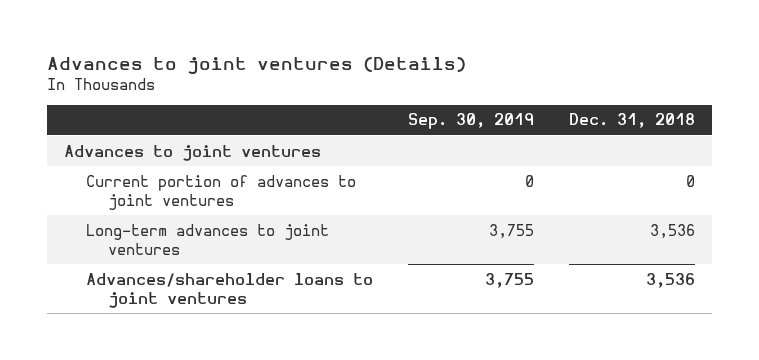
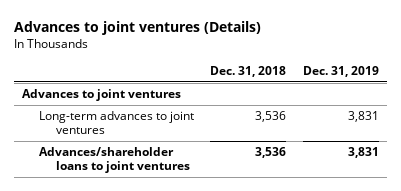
- | Sep. 30, 2019 | Dec. 31, 2018
+ | Dec. 31, 2018 | Dec. 31, 2019
- Current portion of advances to joint ventures | 0 | 0

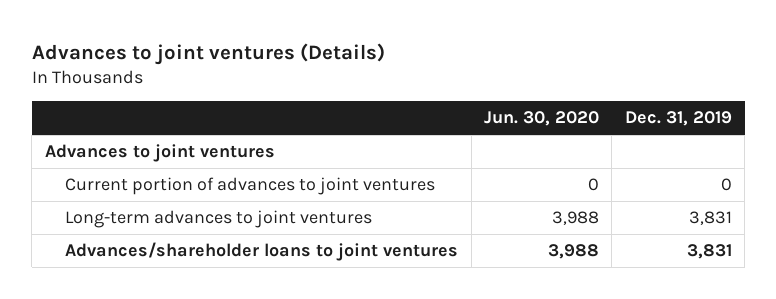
- | Dec. 31, 2018 | Dec. 31, 2019
+ | Jun. 30, 2020 | Dec. 31, 2019
+ Current portion of advances to joint ventures | 0 | 0

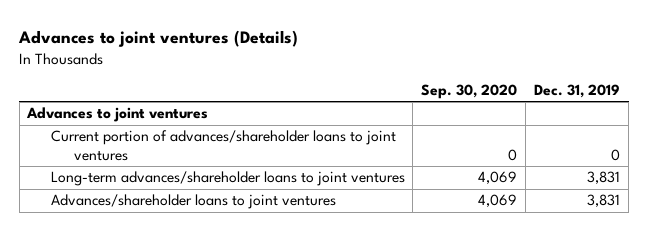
- | Jun. 30, 2020 | Dec. 31, 2019
+ | Sep. 30, 2020 | Dec. 31, 2019
- Current portion of advances to joint ventures | 0 | 0
- Long-term advances to joint ventures | 3,988 | 3,831
+ Current portion of advances/shareholder loans to joint ventures | 0 | 0
+ Long-term advances/shareholder loans to joint ventures | 4,069 | 3,831

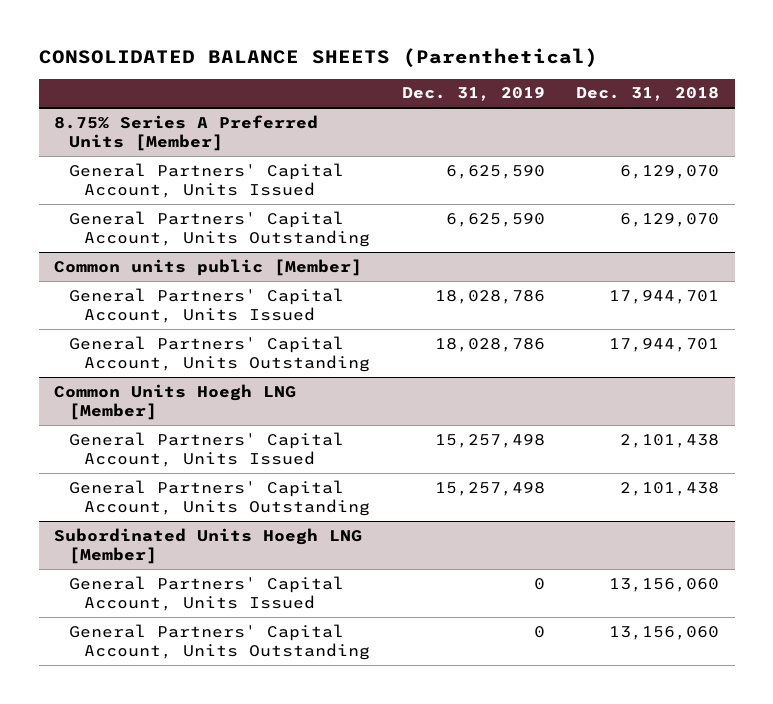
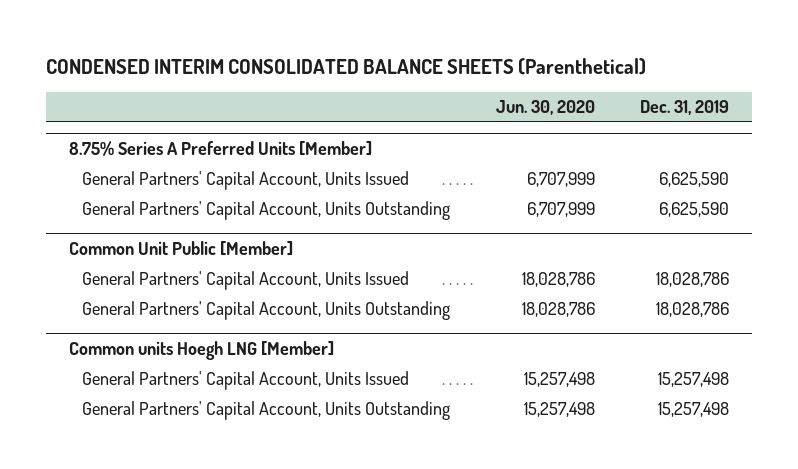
- CONSOLIDATED BALANCE SHEETS (Parenthetical)
+ CONDENSED INTERIM CONSOLIDATED BALANCE SHEETS (Parenthetical)
- | Dec. 31, 2019 | Dec. 31, 2018
+ | Jun. 30, 2020 | Dec. 31, 2019
- Common units public [Member]
+ Common Unit Public [Member]
- Common Units Hoegh LNG [Member]
+ Common units Hoegh LNG [Member]
- Subordinated Units Hoegh LNG [Member]
- General Partners' Capital Account, Units Issued | 0 | 13,156,060
- General Partners' Capital Account, Units Outstanding | 0 | 13,156,060

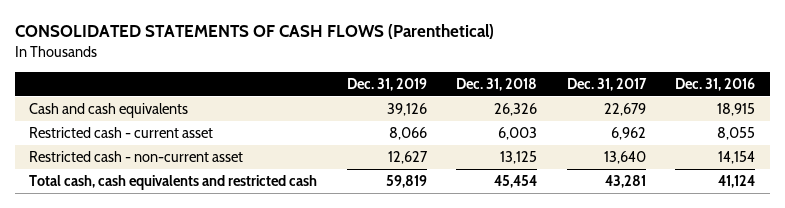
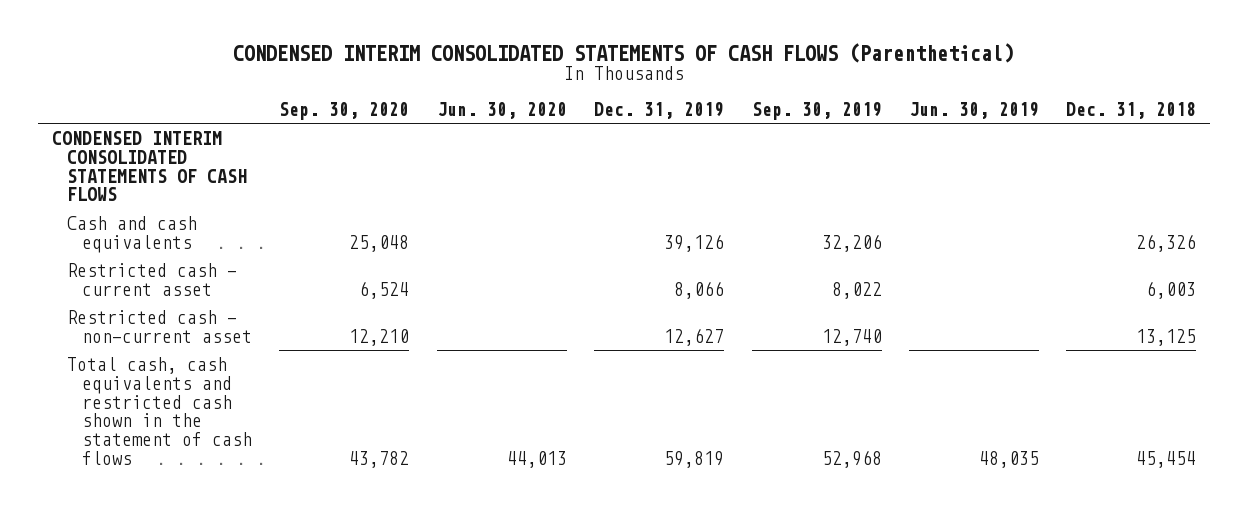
- CONSOLIDATED STATEMENTS OF CASH FLOWS (Parenthetical)
+ CONDENSED INTERIM CONSOLIDATED STATEMENTS OF CASH FLOWS (Parenthetical)
- | Dec. 31, 2019 | Dec. 31, 2018 | Dec. 31, 2017 | Dec. 31, 2016
+ | Sep. 30, 2020 | Jun. 30, 2020 | Dec. 31, 2019 | Sep. 30, 2019 | Jun. 30, 2019 | Dec. 31, 2018
+ CONDENSED INTERIM CONSOLIDATED STATEMENTS OF CASH FLOWS
- Total cash, cash equivalents and restricted cash | 59,819 | 45,454 | 43,281 | 41,124
+ Total cash, cash equivalents and restricted cash shown in the statement of cash flows | 43,782 | 44,013 | 59,819 | 52,968 | 48,035 | 45,454

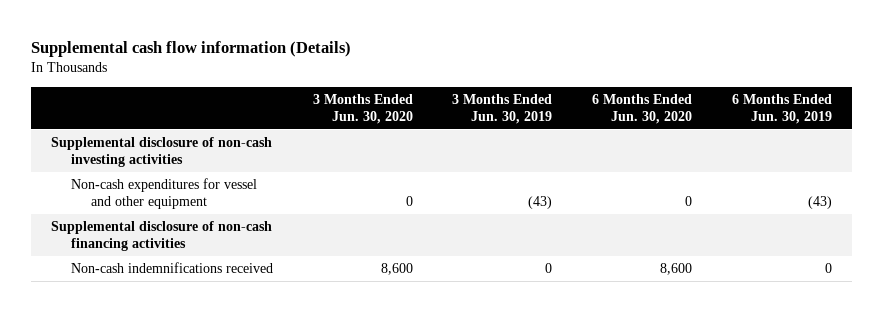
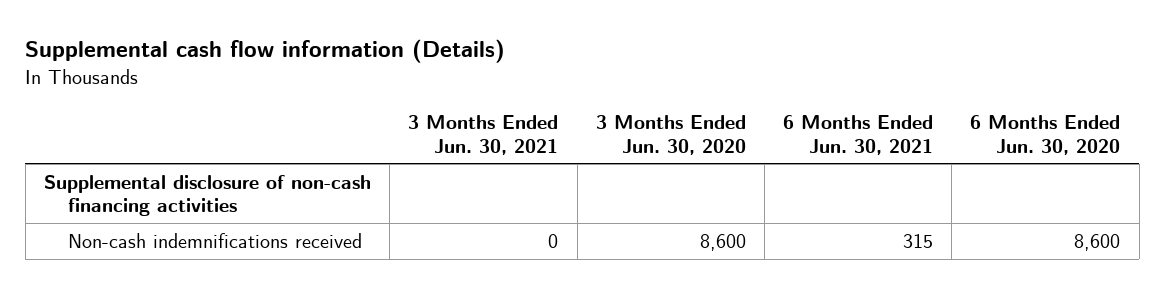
- | 3 Months Ended Jun. 30, 2020 | 3 Months Ended Jun. 30, 2019 | 6 Months Ended Jun. 30, 2020 | 6 Months Ended Jun. 30, 2019
+ | 3 Months Ended Jun. 30, 2021 | 3 Months Ended Jun. 30, 2020 | 6 Months Ended Jun. 30, 2021 | 6 Months Ended Jun. 30, 2020
- Supplemental disclosure of non-cash investing activities
- Non-cash expenditures for vessel and other equipment | 0 | (43) | 0 | (43)

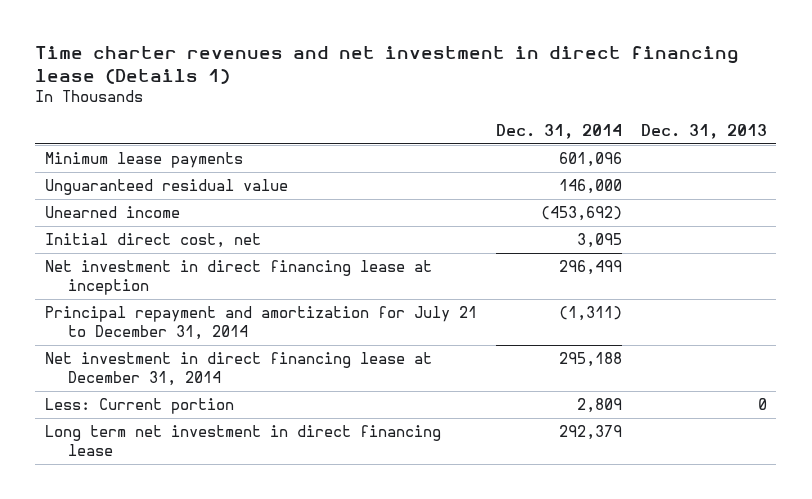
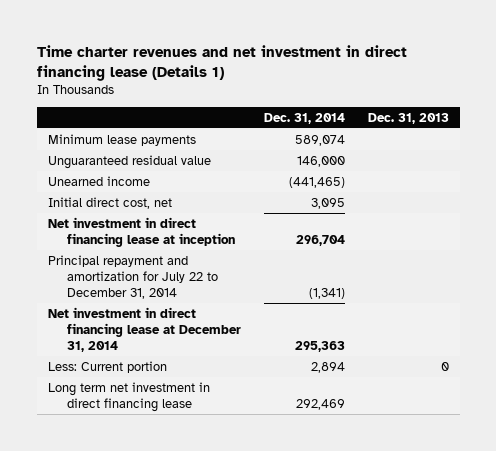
- Minimum lease payments | 601,096 |
+ Minimum lease payments | 589,074 |
- Unearned income | (453,692) |
+ Unearned income | (441,465) |
- Net investment in direct financing lease at inception | 296,499 |
- Principal repayment and amortization for July 21 to December 31, 2014 | (1,311) |
- Net investment in direct financing lease at December 31, 2014 | 295,188 |
- Less: Current portion | 2,809 | 0
- Long term net investment in direct financing lease | 292,379 |
+ Net investment in direct financing lease at inception | 296,704 |
+ Principal repayment and amortization for July 22 to December 31, 2014 | (1,341) |
+ Net investment in direct financing lease at December 31, 2014 | 295,363 |
+ Less: Current portion | 2,894 | 0
+ Long term net investment in direct financing lease | 292,469 |

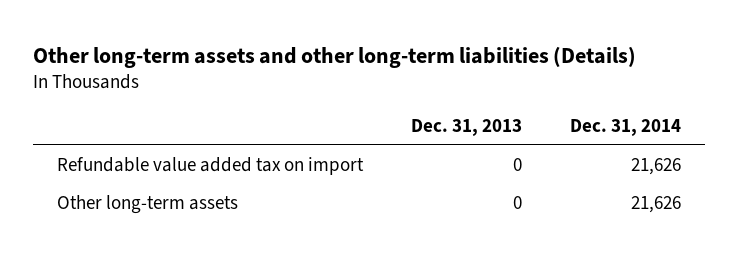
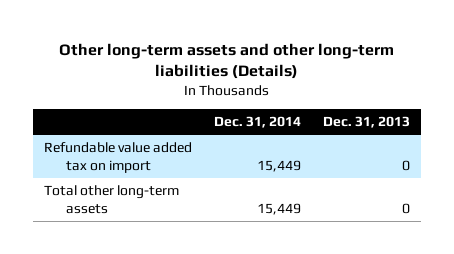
- | Dec. 31, 2013 | Dec. 31, 2014
+ | Dec. 31, 2014 | Dec. 31, 2013
- Refundable value added tax on import | 0 | 21,626
- Other long-term assets | 0 | 21,626
+ Refundable value added tax on import | 15,449 | 0
+ Total other long-term assets | 15,449 | 0

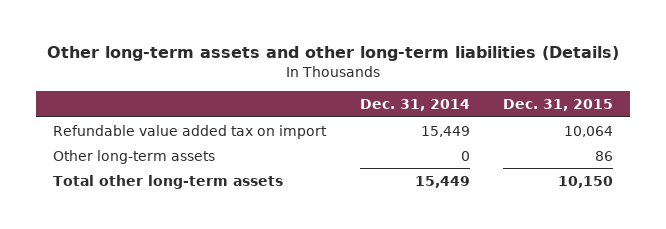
- | Dec. 31, 2014 | Dec. 31, 2013
+ | Dec. 31, 2014 | Dec. 31, 2015
+ Other long-term assets | 0 | 86

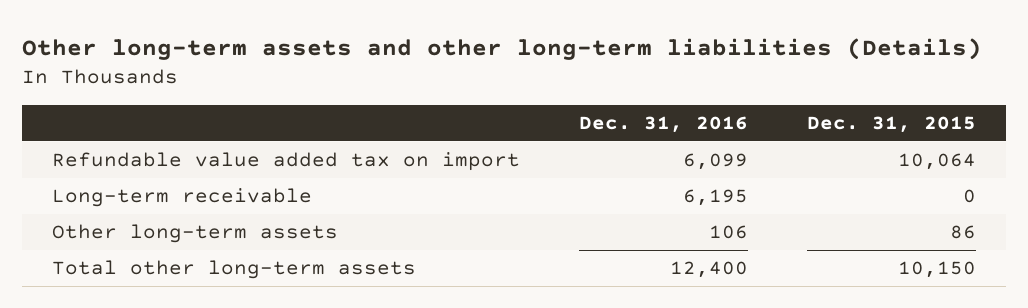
- | Dec. 31, 2014 | Dec. 31, 2015
+ | Dec. 31, 2016 | Dec. 31, 2015
+ Long-term receivable | 6,195 | 0

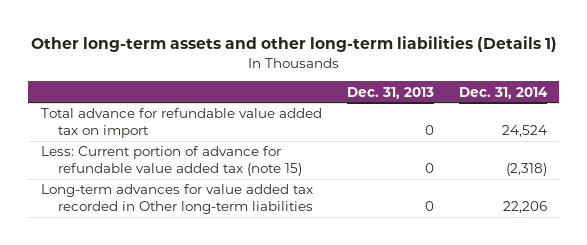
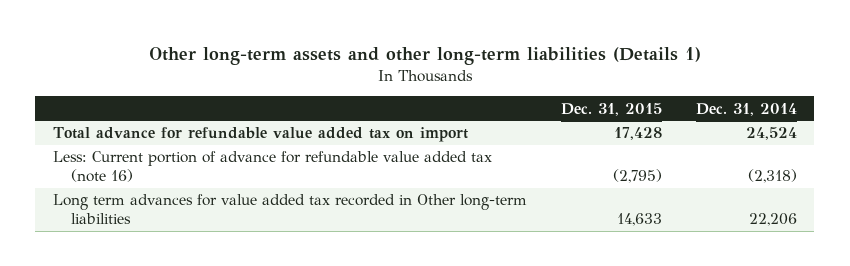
- | Dec. 31, 2013 | Dec. 31, 2014
+ | Dec. 31, 2015 | Dec. 31, 2014
- Less: Current portion of advance for refundable value added tax (note 15) | 0 | (2,318)
- Long-term advances for value added tax recorded in Other long-term liabilities | 0 | 22,206
+ Less: Current portion of advance for refundable value added tax (note 16) | (2,795) | (2,318)
+ Long term advances for value added tax recorded in Other long-term liabilities | 14,633 | 22,206

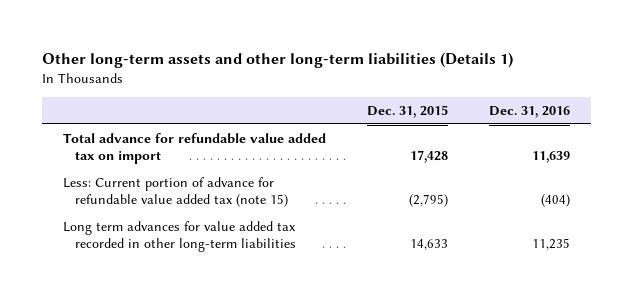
- | Dec. 31, 2015 | Dec. 31, 2014
+ | Dec. 31, 2015 | Dec. 31, 2016
- Less: Current portion of advance for refundable value added tax (note 16) | (2,795) | (2,318)
- Long term advances for value added tax recorded in Other long-term liabilities | 14,633 | 22,206
+ Less: Current portion of advance for refundable value added tax (note 15) | (2,795) | (404)
+ Long term advances for value added tax recorded in other long-term liabilities | 14,633 | 11,235

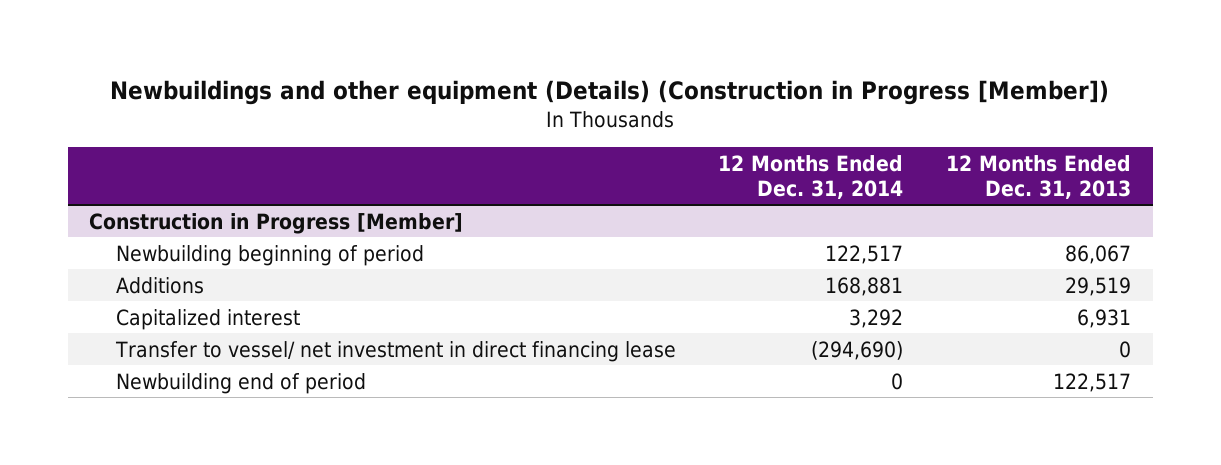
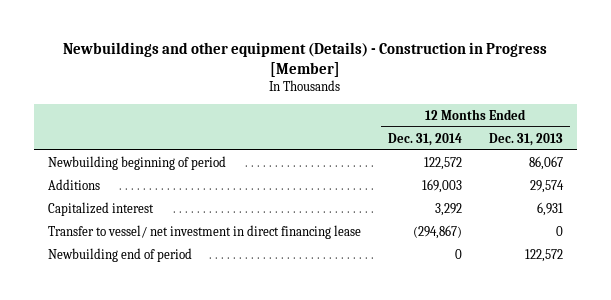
- Newbuildings and other equipment (Details) (Construction in Progress [Member])
+ Newbuildings and other equipment (Details) - Construction in Progress [Member]
- Construction in Progress [Member]
- Newbuilding beginning of period | 122,517 | 86,067
- Additions | 168,881 | 29,519
+ Newbuilding beginning of period | 122,572 | 86,067
+ Additions | 169,003 | 29,574
- Transfer to vessel/ net investment in direct financing lease | (294,690) | 0
- Newbuilding end of period | 0 | 122,517
+ Transfer to vessel/ net investment in direct financing lease | (294,867) | 0
+ Newbuilding end of period | 0 | 122,572

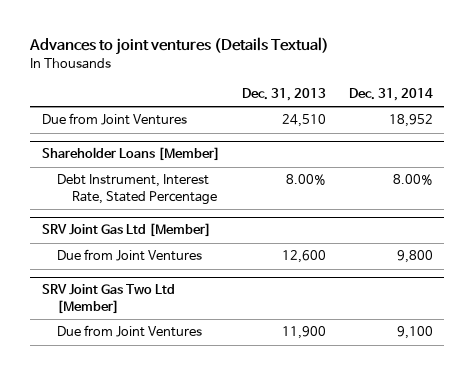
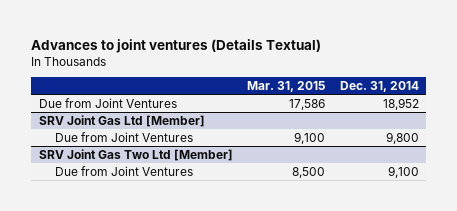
- | Dec. 31, 2013 | Dec. 31, 2014
+ | Mar. 31, 2015 | Dec. 31, 2014
- Shareholder Loans [Member]
- Debt Instrument, Interest Rate, Stated Percentage | 8.00% | 8.00%

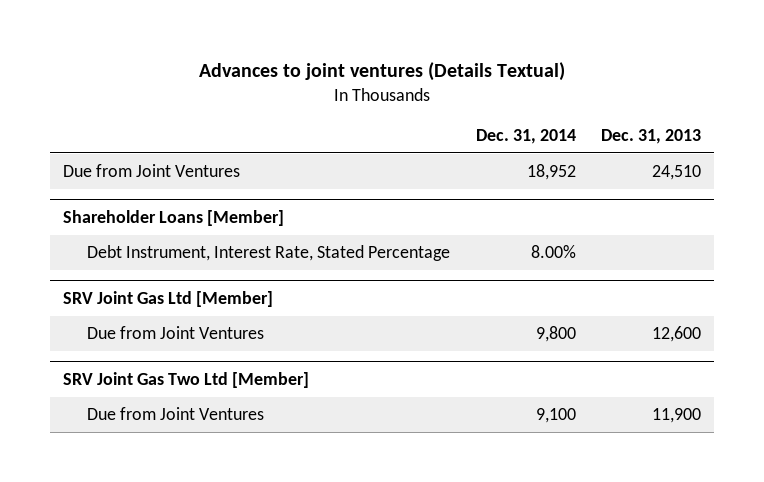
- | Mar. 31, 2015 | Dec. 31, 2014
+ | Dec. 31, 2014 | Dec. 31, 2013
+ Shareholder Loans [Member]
+ Debt Instrument, Interest Rate, Stated Percentage | 8.00% |

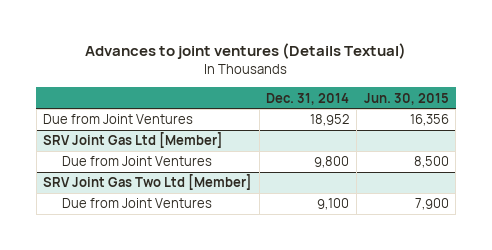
- | Dec. 31, 2014 | Dec. 31, 2013
+ | Dec. 31, 2014 | Jun. 30, 2015
- Shareholder Loans [Member]
- Debt Instrument, Interest Rate, Stated Percentage | 8.00% |

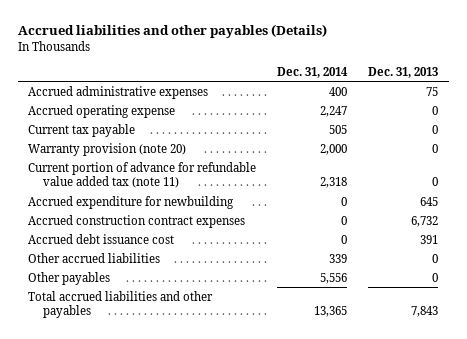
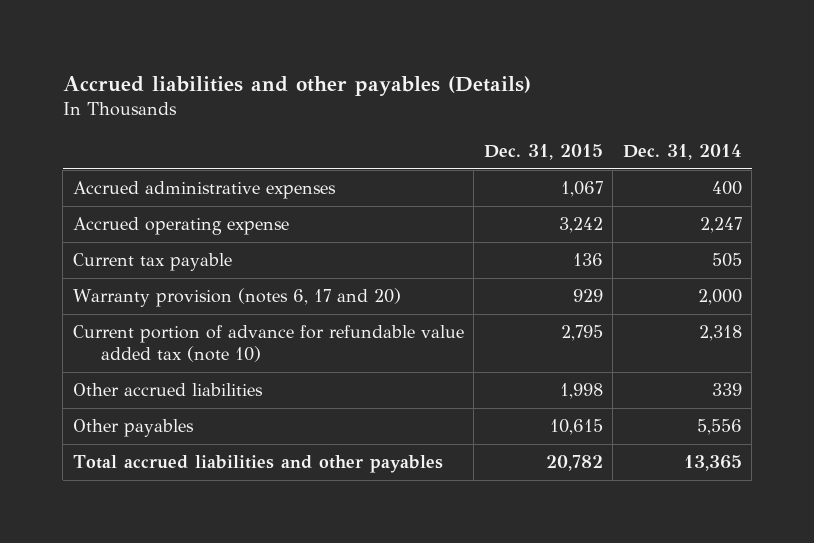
- | Dec. 31, 2014 | Dec. 31, 2013
+ | Dec. 31, 2015 | Dec. 31, 2014
- Warranty provision (note 20) | 2,000 | 0
- Current portion of advance for refundable value added tax (note 11) | 2,318 | 0
- Accrued expenditure for newbuilding | 0 | 645
- Accrued construction contract expenses | 0 | 6,732
- Accrued debt issuance cost | 0 | 391
+ Warranty provision (notes 6, 17 and 20) | 929 | 2,000
+ Current portion of advance for refundable value added tax (note 10) | 2,795 | 2,318

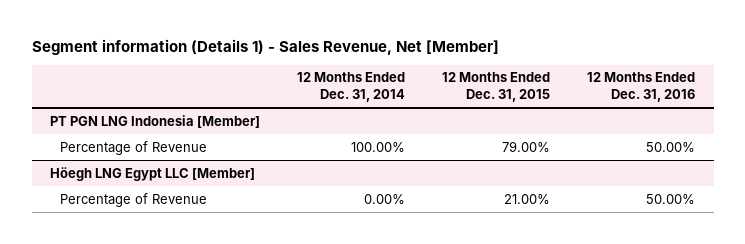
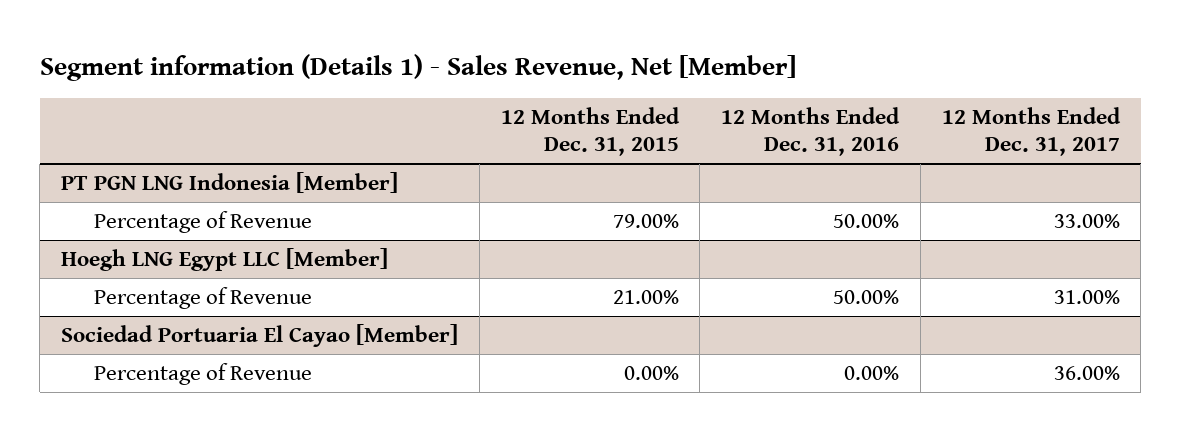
- | 12 Months Ended Dec. 31, 2014 | 12 Months Ended Dec. 31, 2015 | 12 Months Ended Dec. 31, 2016
+ | 12 Months Ended Dec. 31, 2015 | 12 Months Ended Dec. 31, 2016 | 12 Months Ended Dec. 31, 2017
- Höegh LNG Egypt LLC [Member]
+ Hoegh LNG Egypt LLC [Member]
+ Sociedad Portuaria El Cayao [Member]
+ Percentage of Revenue | 0.00% | 0.00% | 36.00%

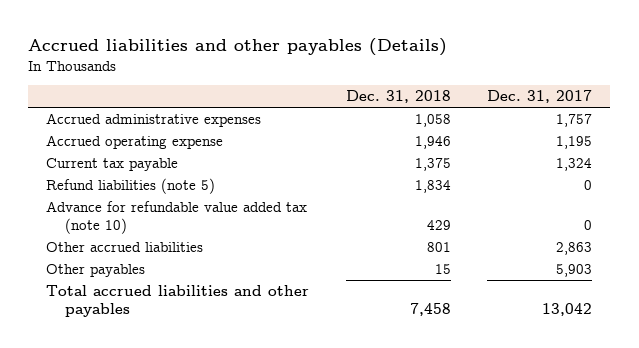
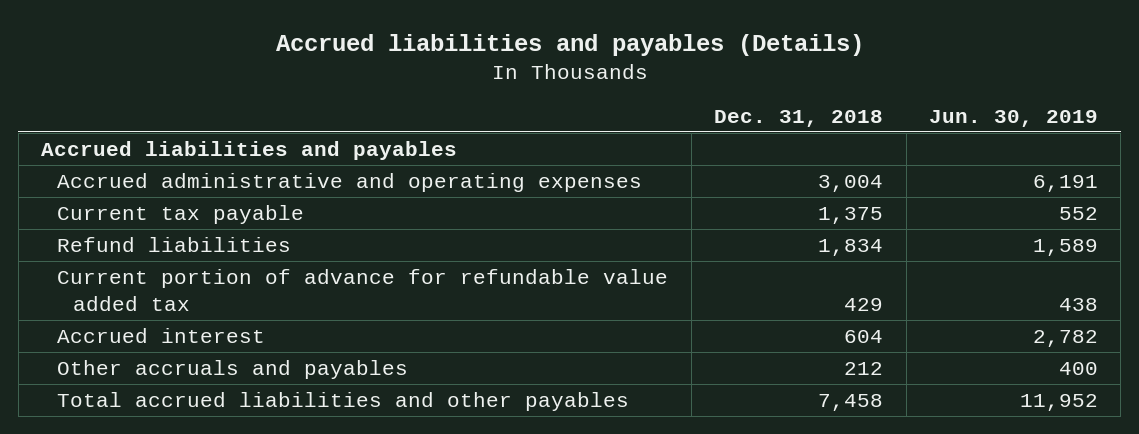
- Accrued liabilities and other payables (Details)
+ Accrued liabilities and payables (Details)
- | Dec. 31, 2018 | Dec. 31, 2017
+ | Dec. 31, 2018 | Jun. 30, 2019
- Accrued administrative expenses | 1,058 | 1,757
- Accrued operating expense | 1,946 | 1,195
+ Accrued liabilities and payables
+ Accrued administrative and operating expenses | 3,004 | 6,191
- Refund liabilities (note 5) | 1,834 | 0
- Advance for refundable value added tax (note 10) | 429 | 0
- Other accrued liabilities | 801 | 2,863
- Other payables | 15 | 5,903
+ Refund liabilities | 1,834 | 1,589
+ Current portion of advance for refundable value added tax | 429 | 438
+ Accrued interest | 604 | 2,782
+ Other accruals and payables | 212 | 400

